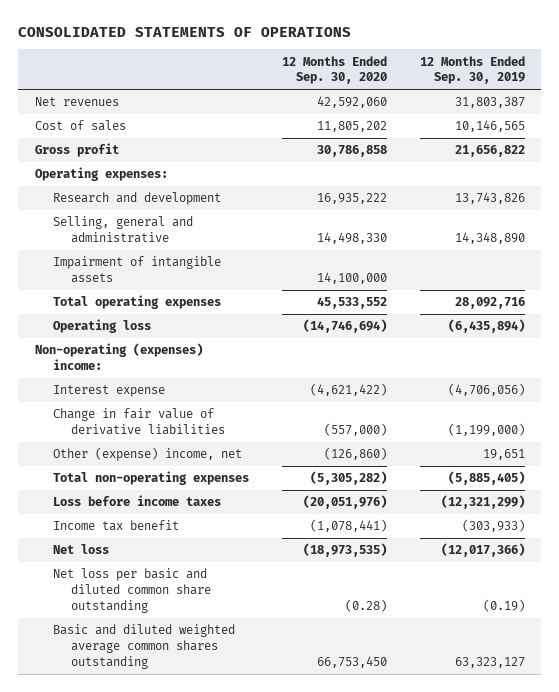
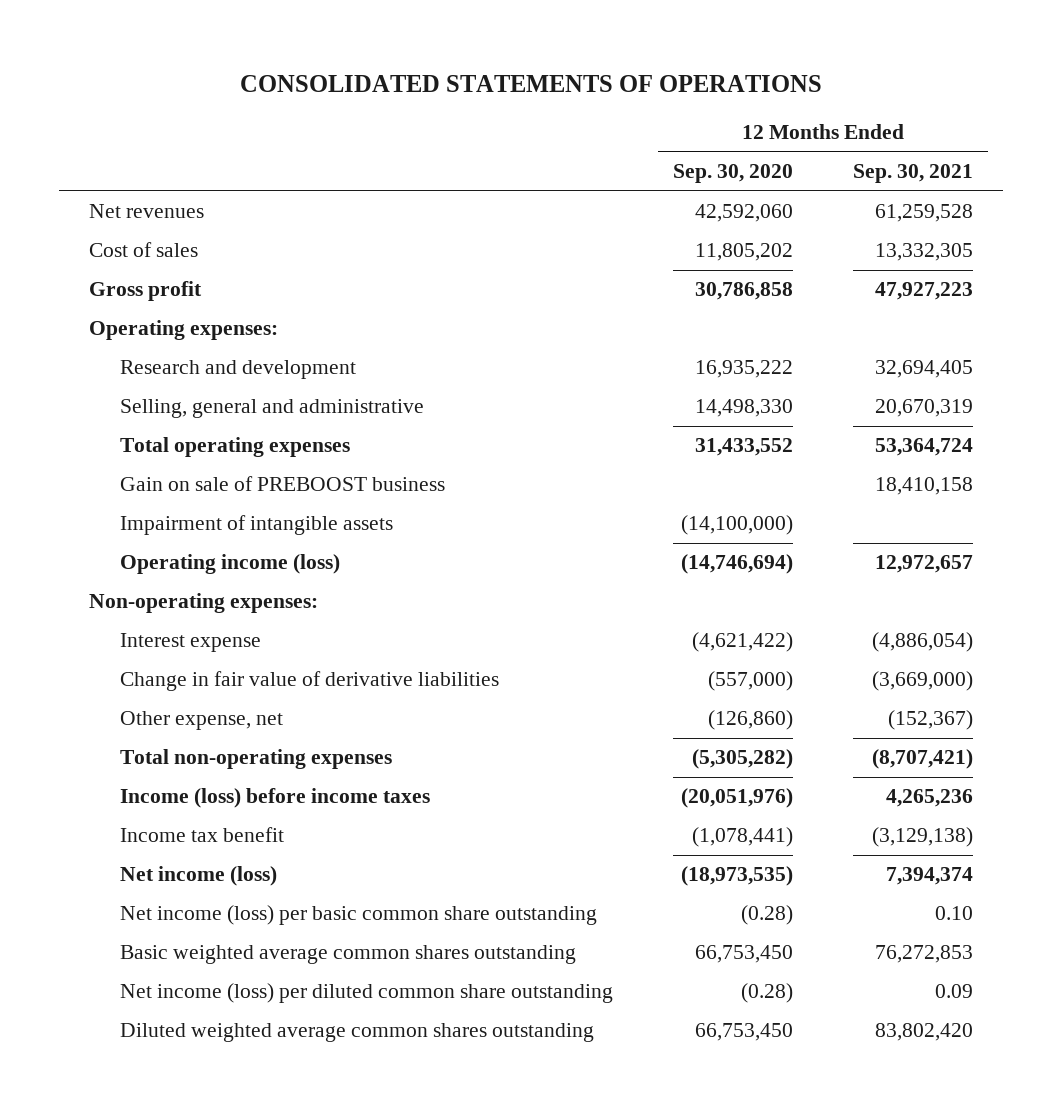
- | 12 Months Ended Sep. 30, 2020 | 12 Months Ended Sep. 30, 2019
+ | 12 Months Ended Sep. 30, 2020 | 12 Months Ended Sep. 30, 2021
- Impairment of intangible assets | 14,100,000 |
- Total operating expenses | 45,533,552 | 28,092,716
- Operating loss | (14,746,694) | (6,435,894)
- Non-operating (expenses) income:
+ Total operating expenses | 31,433,552 | 53,364,724
+ Gain on sale of PREBOOST business | | 18,410,158
+ Impairment of intangible assets | (14,100,000) |
+ Operating income (loss) | (14,746,694) | 12,972,657
+ Non-operating expenses:
- Other (expense) income, net | (126,860) | 19,651
+ Other expense, net | (126,860) | (152,367)
- Loss before income taxes | (20,051,976) | (12,321,299)
+ Income (loss) before income taxes | (20,051,976) | 4,265,236
- Net loss | (18,973,535) | (12,017,366)
- Net loss per basic and diluted common share outstanding | (0.28) | (0.19)
- Basic and diluted weighted average common shares outstanding | 66,753,450 | 63,323,127
+ Net income (loss) | (18,973,535) | 7,394,374
+ Net income (loss) per basic common share outstanding | (0.28) | 0.10
+ Basic weighted average common shares outstanding | 66,753,450 | 76,272,853
+ Net income (loss) per diluted common share outstanding | (0.28) | 0.09
+ Diluted weighted average common shares outstanding | 66,753,450 | 83,802,420

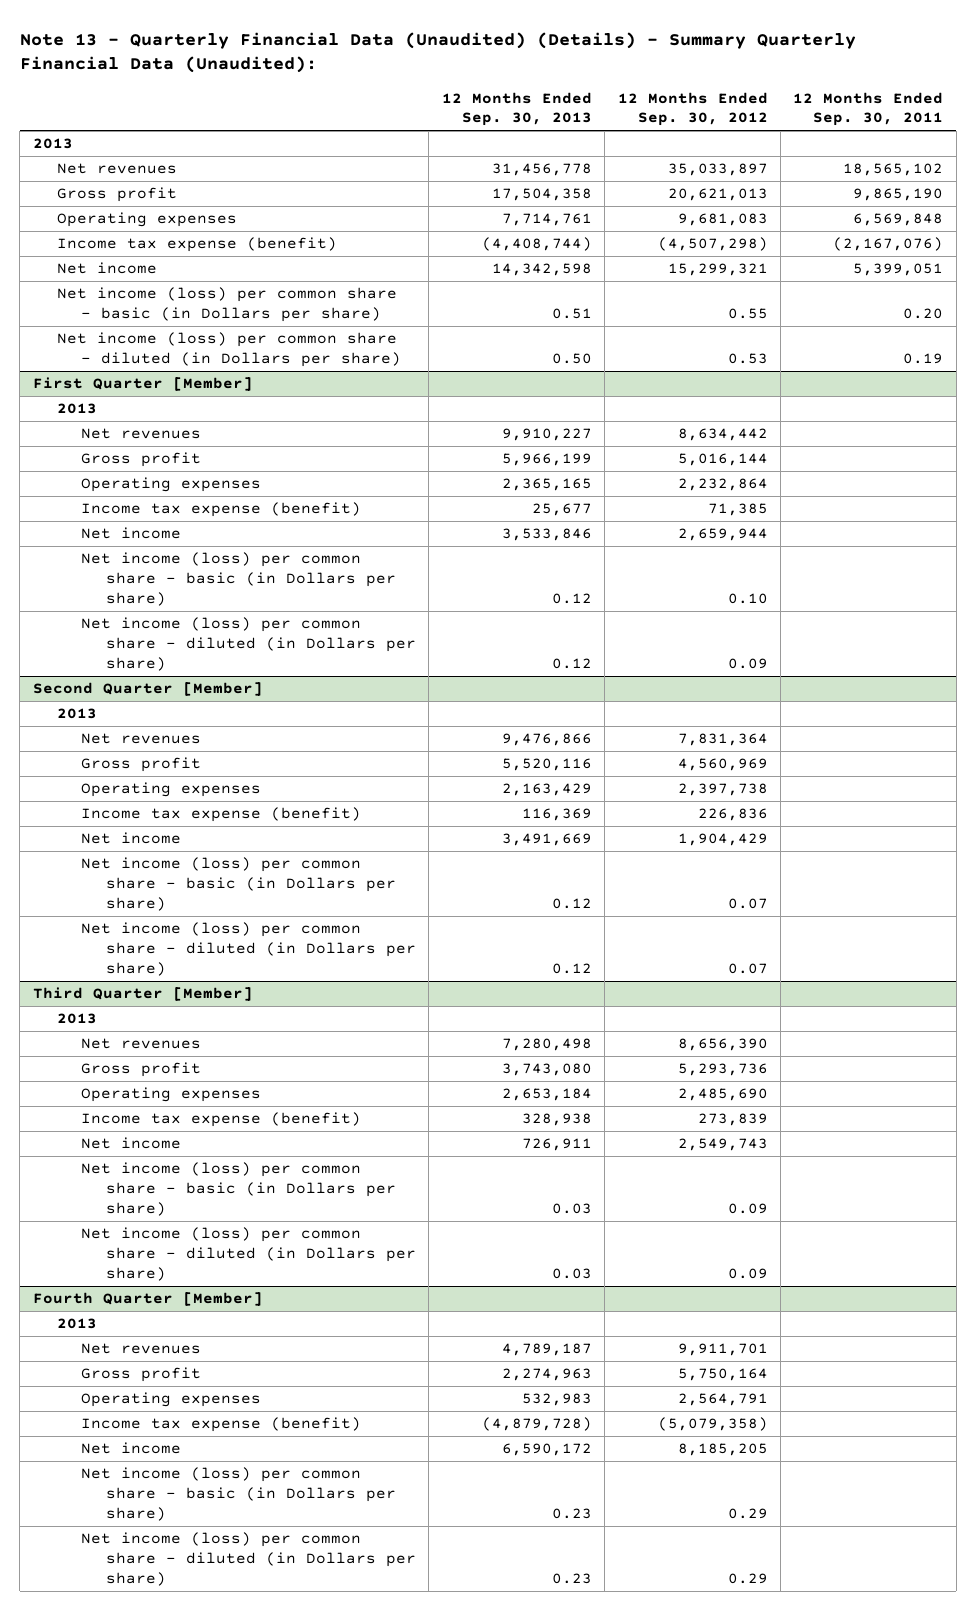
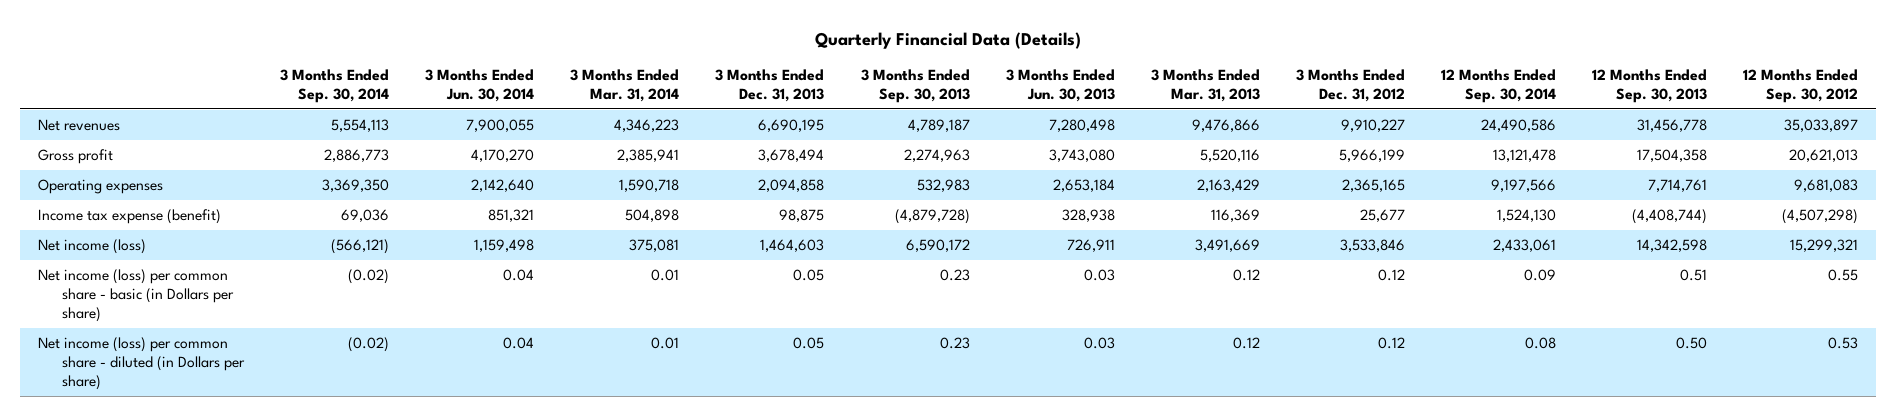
- Note 13 - Quarterly Financial Data (Unaudited) (Details) - Summary Quarterly Financial Data (Unaudited):
+ Quarterly Financial Data (Details)
- | 12 Months Ended Sep. 30, 2013 | 12 Months Ended Sep. 30, 2012 | 12 Months Ended Sep. 30, 2011
+ | 3 Months Ended Sep. 30, 2014 | 3 Months Ended Jun. 30, 2014 | 3 Months Ended Mar. 31, 2014 | 3 Months Ended Dec. 31, 2013 | 3 Months Ended Sep. 30, 2013 | 3 Months Ended Jun. 30, 2013 | 3 Months Ended Mar. 31, 2013 | 3 Months Ended Dec. 31, 2012 | 12 Months Ended Sep. 30, 2014 | 12 Months Ended Sep. 30, 2013 | 12 Months Ended Sep. 30, 2012
- 2013
- Net income | 14,342,598 | 15,299,321 | 5,399,051
+ Net income (loss) | (566,121) | 1,159,498 | 375,081 | 1,464,603 | 6,590,172 | 726,911 | 3,491,669 | 3,533,846 | 2,433,061 | 14,342,598 | 15,299,321
- First Quarter [Member]
- 2013
- Net revenues | 9,910,227 | 8,634,442 |
- Gross profit | 5,966,199 | 5,016,144 |
- Operating expenses | 2,365,165 | 2,232,864 |
- Income tax expense (benefit) | 25,677 | 71,385 |
- Net income | 3,533,846 | 2,659,944 |
- Net income (loss) per common share - basic (in Dollars per share) | 0.12 | 0.10 |
- Net income (loss) per common share - diluted (in Dollars per share) | 0.12 | 0.09 |
- Second Quarter [Member]
- 2013
- Net revenues | 9,476,866 | 7,831,364 |
- Gross profit | 5,520,116 | 4,560,969 |
- Operating expenses | 2,163,429 | 2,397,738 |
- Income tax expense (benefit) | 116,369 | 226,836 |
- Net income | 3,491,669 | 1,904,429 |
- Net income (loss) per common share - basic (in Dollars per share) | 0.12 | 0.07 |
- Net income (loss) per common share - diluted (in Dollars per share) | 0.12 | 0.07 |
- Third Quarter [Member]
- 2013
- Net revenues | 7,280,498 | 8,656,390 |
- Gross profit | 3,743,080 | 5,293,736 |
- Operating expenses | 2,653,184 | 2,485,690 |
- Income tax expense (benefit) | 328,938 | 273,839 |
- Net income | 726,911 | 2,549,743 |
- Net income (loss) per common share - basic (in Dollars per share) | 0.03 | 0.09 |
- Net income (loss) per common share - diluted (in Dollars per share) | 0.03 | 0.09 |
- Fourth Quarter [Member]
- 2013
- Net revenues | 4,789,187 | 9,911,701 |
- Gross profit | 2,274,963 | 5,750,164 |
- Operating expenses | 532,983 | 2,564,791 |
- Income tax expense (benefit) | (4,879,728) | (5,079,358) |
- Net income | 6,590,172 | 8,185,205 |
- Net income (loss) per common share - basic (in Dollars per share) | 0.23 | 0.29 |
- Net income (loss) per common share - diluted (in Dollars per share) | 0.23 | 0.29 |

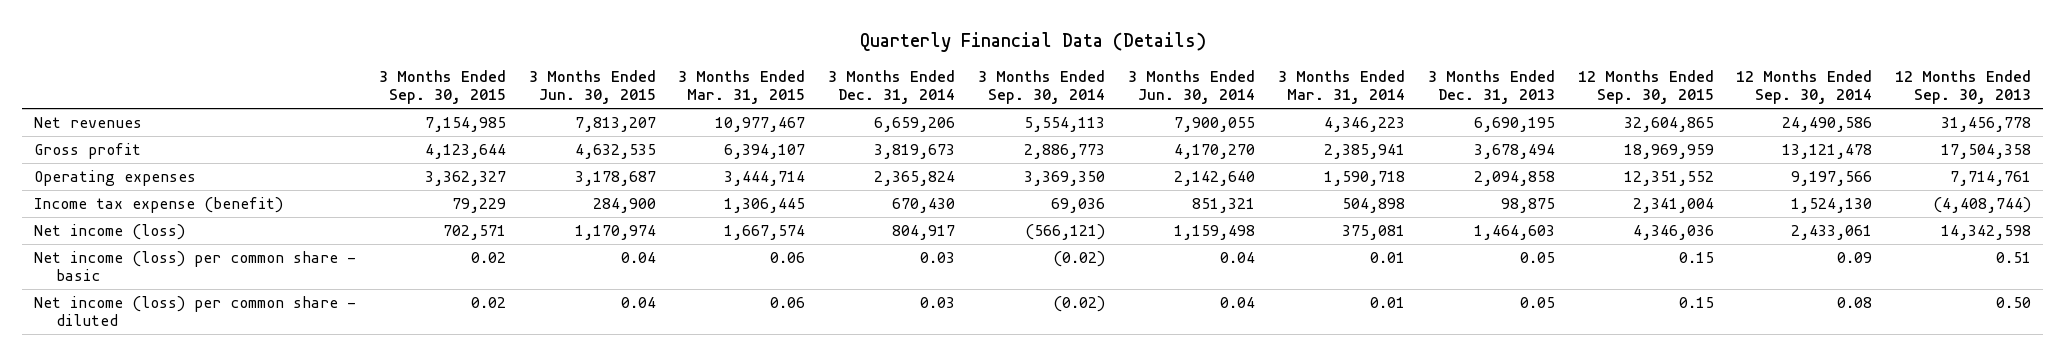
- | 3 Months Ended Sep. 30, 2014 | 3 Months Ended Jun. 30, 2014 | 3 Months Ended Mar. 31, 2014 | 3 Months Ended Dec. 31, 2013 | 3 Months Ended Sep. 30, 2013 | 3 Months Ended Jun. 30, 2013 | 3 Months Ended Mar. 31, 2013 | 3 Months Ended Dec. 31, 2012 | 12 Months Ended Sep. 30, 2014 | 12 Months Ended Sep. 30, 2013 | 12 Months Ended Sep. 30, 2012
+ | 3 Months Ended Sep. 30, 2015 | 3 Months Ended Jun. 30, 2015 | 3 Months Ended Mar. 31, 2015 | 3 Months Ended Dec. 31, 2014 | 3 Months Ended Sep. 30, 2014 | 3 Months Ended Jun. 30, 2014 | 3 Months Ended Mar. 31, 2014 | 3 Months Ended Dec. 31, 2013 | 12 Months Ended Sep. 30, 2015 | 12 Months Ended Sep. 30, 2014 | 12 Months Ended Sep. 30, 2013
- Net income (loss) per common share - basic (in Dollars per share) | (0.02) | 0.04 | 0.01 | 0.05 | 0.23 | 0.03 | 0.12 | 0.12 | 0.09 | 0.51 | 0.55
- Net income (loss) per common share - diluted (in Dollars per share) | (0.02) | 0.04 | 0.01 | 0.05 | 0.23 | 0.03 | 0.12 | 0.12 | 0.08 | 0.50 | 0.53
+ Net income (loss) per common share - basic | 0.02 | 0.04 | 0.06 | 0.03 | (0.02) | 0.04 | 0.01 | 0.05 | 0.15 | 0.09 | 0.51
+ Net income (loss) per common share - diluted | 0.02 | 0.04 | 0.06 | 0.03 | (0.02) | 0.04 | 0.01 | 0.05 | 0.15 | 0.08 | 0.50

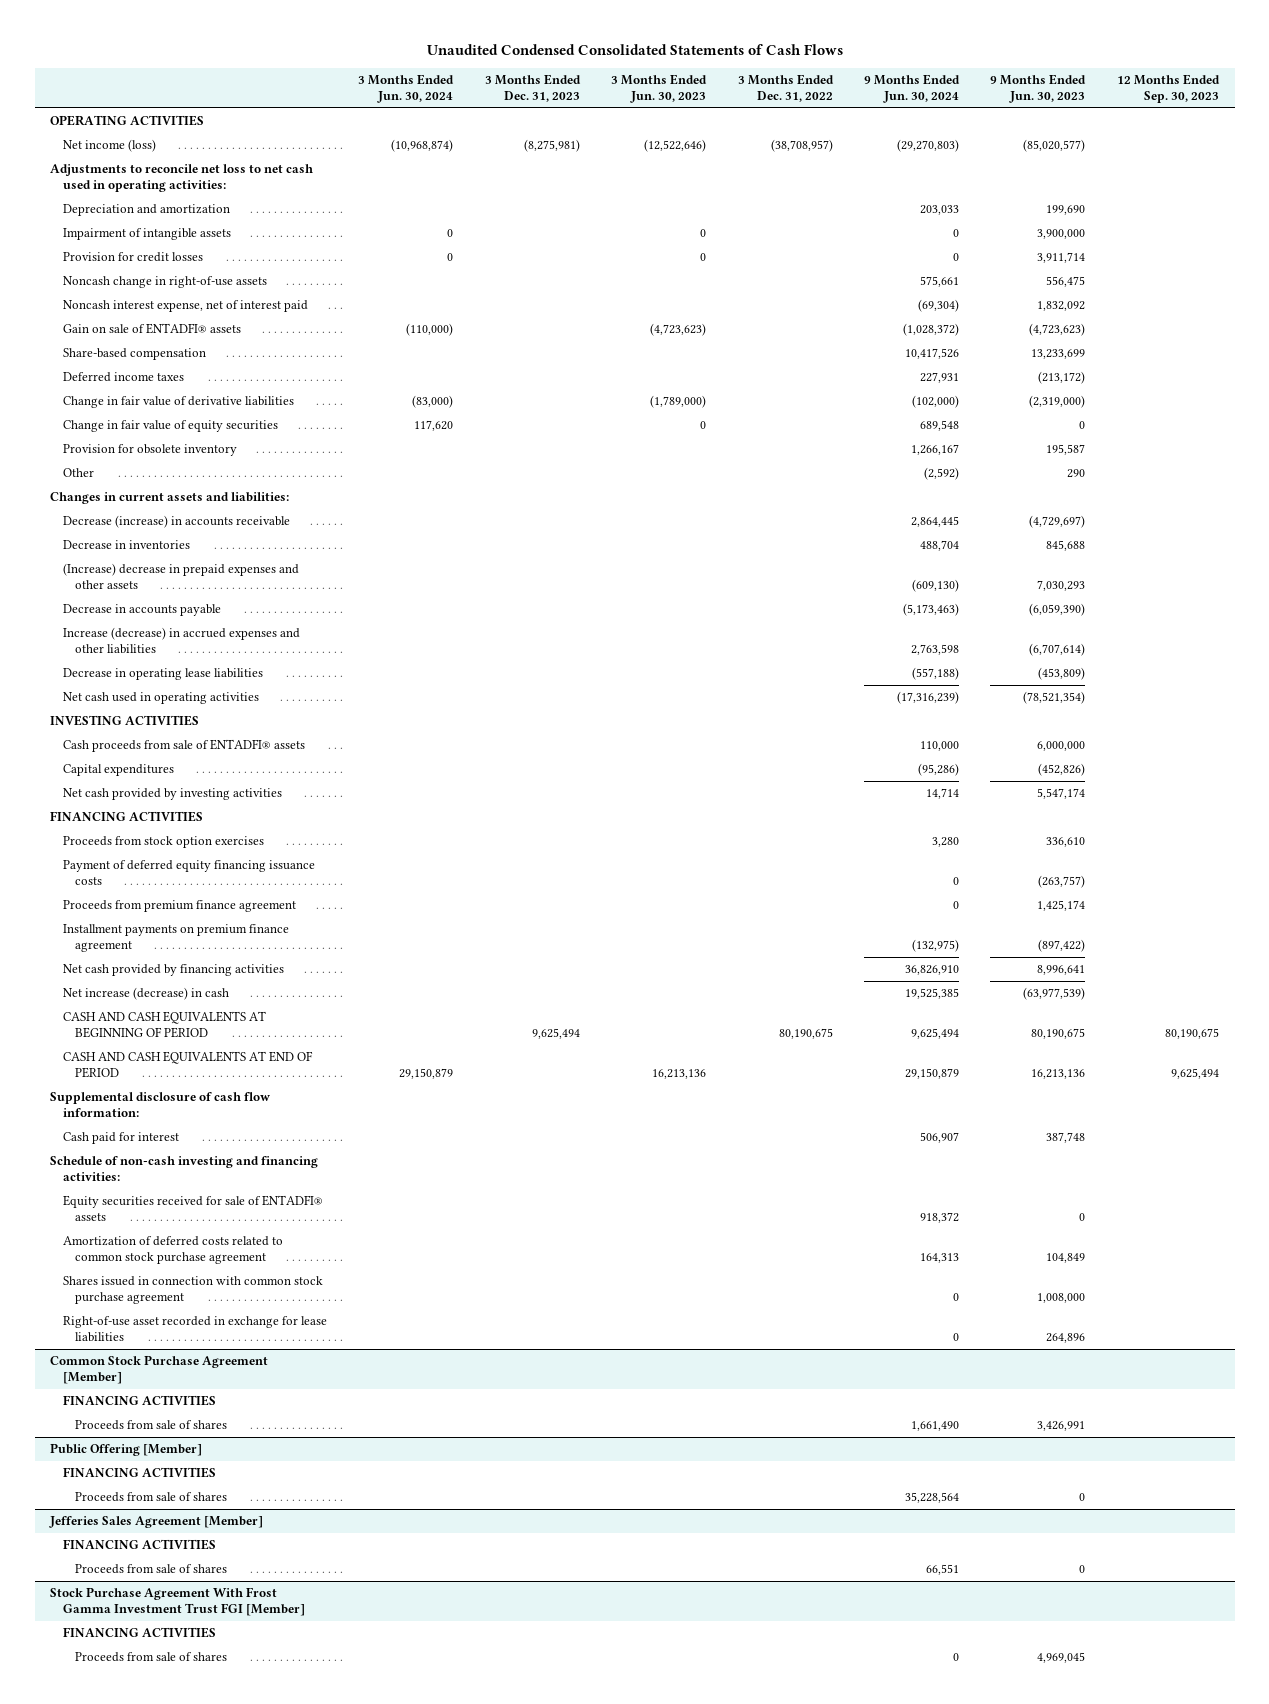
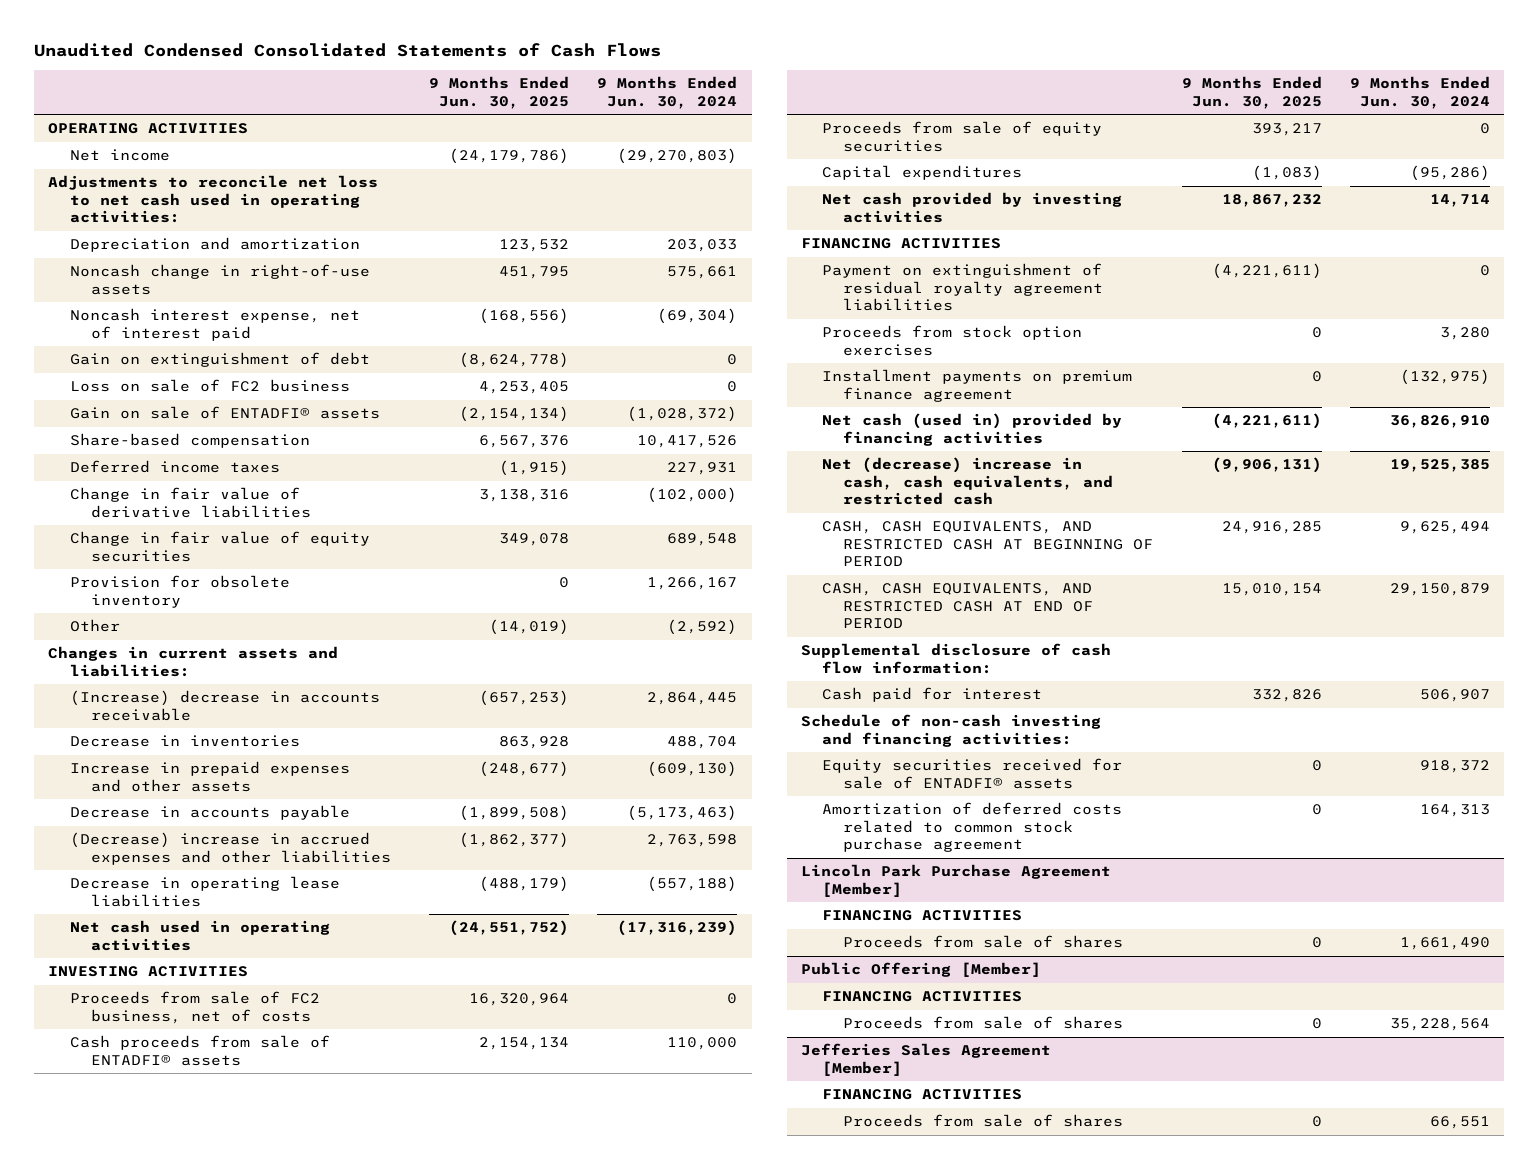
- | 3 Months Ended Jun. 30, 2024 | 3 Months Ended Dec. 31, 2023 | 3 Months Ended Jun. 30, 2023 | 3 Months Ended Dec. 31, 2022 | 9 Months Ended Jun. 30, 2024 | 9 Months Ended Jun. 30, 2023 | 12 Months Ended Sep. 30, 2023
+ | 9 Months Ended Jun. 30, 2025 | 9 Months Ended Jun. 30, 2024
- Net income (loss) | (10,968,874) | (8,275,981) | (12,522,646) | (38,708,957) | (29,270,803) | (85,020,577) |
+ Net income | (24,179,786) | (29,270,803)
- Impairment of intangible assets | 0 | | 0 | | 0 | 3,900,000 |
- Provision for credit losses | 0 | | 0 | | 0 | 3,911,714 |
+ Gain on extinguishment of debt | (8,624,778) | 0
+ Loss on sale of FC2 business | 4,253,405 | 0
- Decrease (increase) in accounts receivable | | | | | 2,864,445 | (4,729,697) |
+ (Increase) decrease in accounts receivable | (657,253) | 2,864,445
- (Increase) decrease in prepaid expenses and other assets | | | | | (609,130) | 7,030,293 |
+ Increase in prepaid expenses and other assets | (248,677) | (609,130)
- Increase (decrease) in accrued expenses and other liabilities | | | | | 2,763,598 | (6,707,614) |
+ (Decrease) increase in accrued expenses and other liabilities | (1,862,377) | 2,763,598
+ Proceeds from sale of FC2 business, net of costs | 16,320,964 | 0
+ Proceeds from sale of equity securities | 393,217 | 0
+ Payment on extinguishment of residual royalty agreement liabilities | (4,221,611) | 0
- Payment of deferred equity financing issuance costs | | | | | 0 | (263,757) |
- Proceeds from premium finance agreement | | | | | 0 | 1,425,174 |
- Net cash provided by financing activities | | | | | 36,826,910 | 8,996,641 |
- Net increase (decrease) in cash | | | | | 19,525,385 | (63,977,539) |
- CASH AND CASH EQUIVALENTS AT BEGINNING OF PERIOD | | 9,625,494 | | 80,190,675 | 9,625,494 | 80,190,675 | 80,190,675
- CASH AND CASH EQUIVALENTS AT END OF PERIOD | 29,150,879 | | 16,213,136 | | 29,150,879 | 16,213,136 | 9,625,494
+ Net cash (used in) provided by financing activities | (4,221,611) | 36,826,910
+ Net (decrease) increase in cash, cash equivalents, and restricted cash | (9,906,131) | 19,525,385
+ CASH, CASH EQUIVALENTS, AND RESTRICTED CASH AT BEGINNING OF PERIOD | 24,916,285 | 9,625,494
+ CASH, CASH EQUIVALENTS, AND RESTRICTED CASH AT END OF PERIOD | 15,010,154 | 29,150,879
- Shares issued in connection with common stock purchase agreement | | | | | 0 | 1,008,000 |
- Right-of-use asset recorded in exchange for lease liabilities | | | | | 0 | 264,896 |
- Common Stock Purchase Agreement [Member]
+ Lincoln Park Purchase Agreement [Member]
- Stock Purchase Agreement With Frost Gamma Investment Trust FGI [Member]
- FINANCING ACTIVITIES
- Proceeds from sale of shares | | | | | 0 | 4,969,045 |

